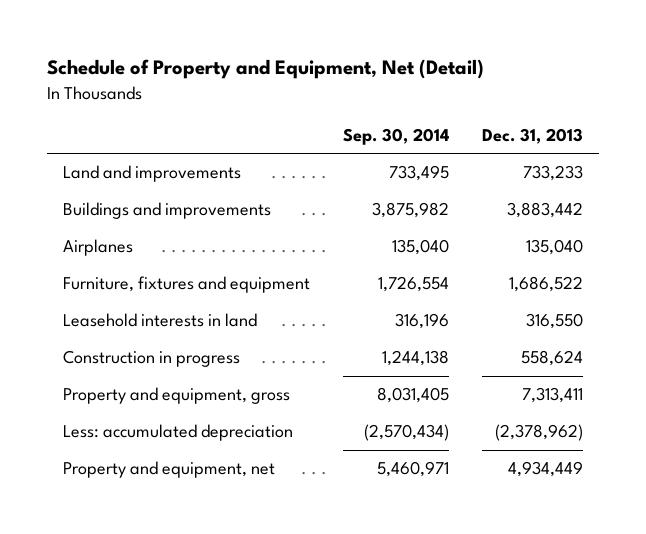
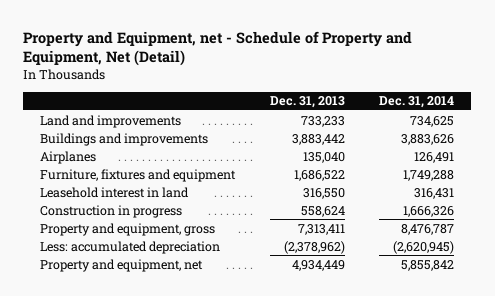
- Schedule of Property and Equipment, Net (Detail)
+ Property and Equipment, net - Schedule of Property and Equipment, Net (Detail)
- | Sep. 30, 2014 | Dec. 31, 2013
+ | Dec. 31, 2013 | Dec. 31, 2014
- Leasehold interests in land | 316,196 | 316,550
+ Leasehold interest in land | 316,550 | 316,431

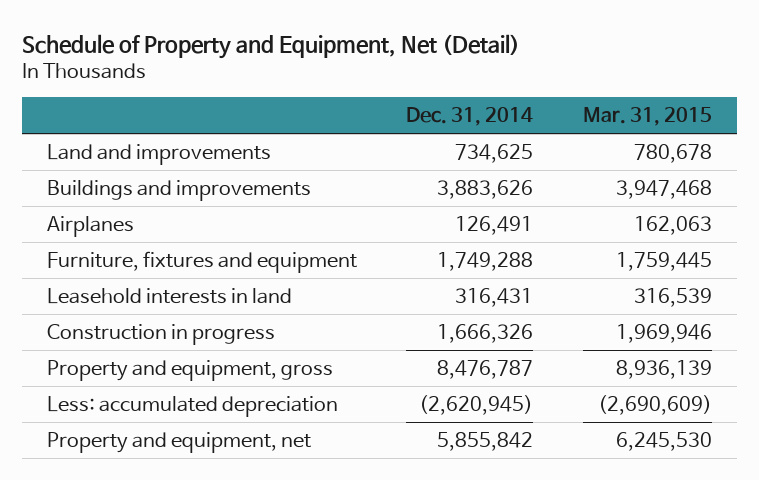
- Property and Equipment, net - Schedule of Property and Equipment, Net (Detail)
+ Schedule of Property and Equipment, Net (Detail)
- | Dec. 31, 2013 | Dec. 31, 2014
+ | Dec. 31, 2014 | Mar. 31, 2015
- Leasehold interest in land | 316,550 | 316,431
+ Leasehold interests in land | 316,431 | 316,539

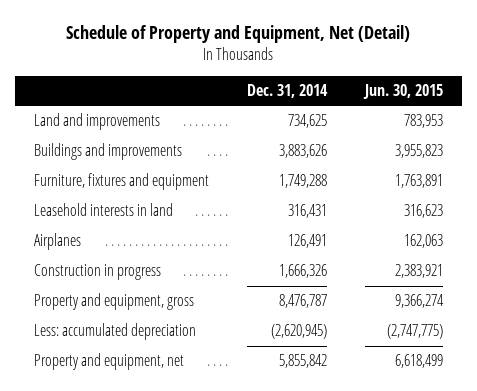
- | Dec. 31, 2014 | Mar. 31, 2015
+ | Dec. 31, 2014 | Jun. 30, 2015
moved down: Airplanes | 126,491 | 162,063

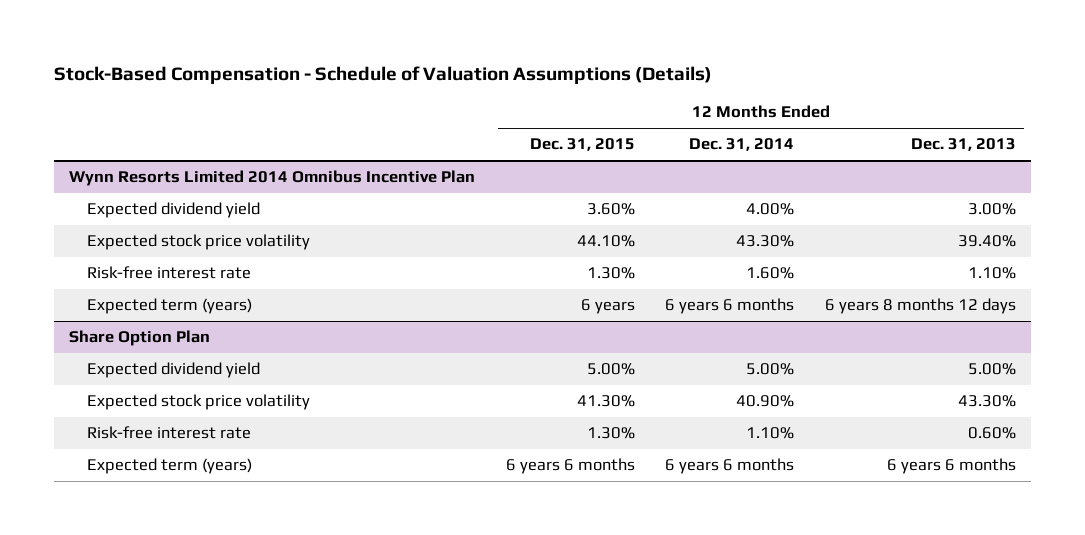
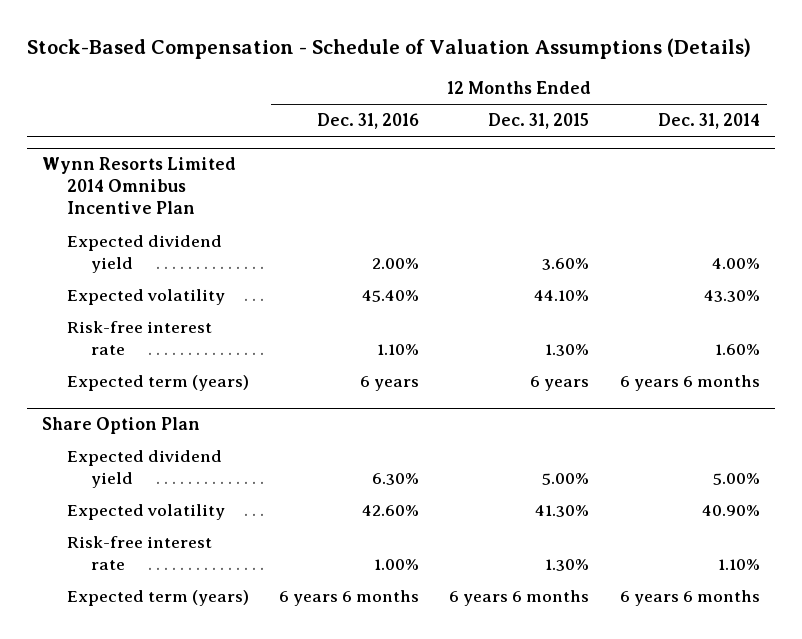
- | 12 Months Ended Dec. 31, 2015 | 12 Months Ended Dec. 31, 2014 | 12 Months Ended Dec. 31, 2013
+ | 12 Months Ended Dec. 31, 2016 | 12 Months Ended Dec. 31, 2015 | 12 Months Ended Dec. 31, 2014
@ Wynn Resorts Limited 2014 Omnibus Incentive Plan
- Expected stock price volatility | 44.10% | 43.30% | 39.40%
+ Expected volatility | 45.40% | 44.10% | 43.30%
@ Share Option Plan
- Expected stock price volatility | 41.30% | 40.90% | 43.30%
+ Expected volatility | 42.60% | 41.30% | 40.90%

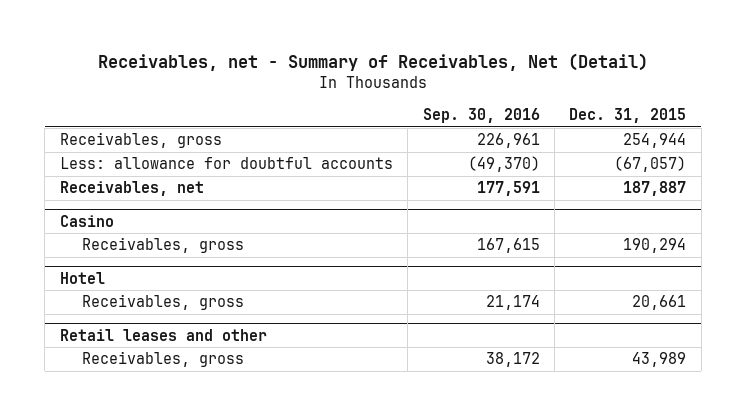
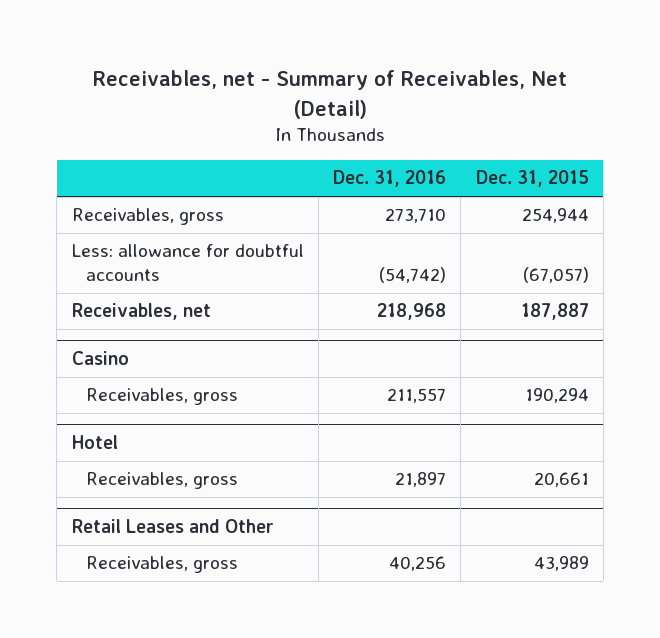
- | Sep. 30, 2016 | Dec. 31, 2015
+ | Dec. 31, 2016 | Dec. 31, 2015
- Retail leases and other
+ Retail Leases and Other

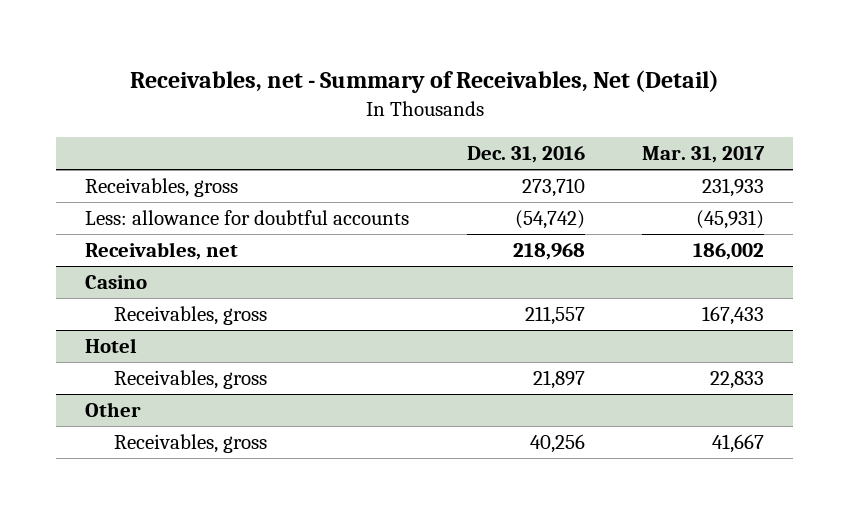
- | Dec. 31, 2016 | Dec. 31, 2015
+ | Dec. 31, 2016 | Mar. 31, 2017
- Retail Leases and Other
+ Other

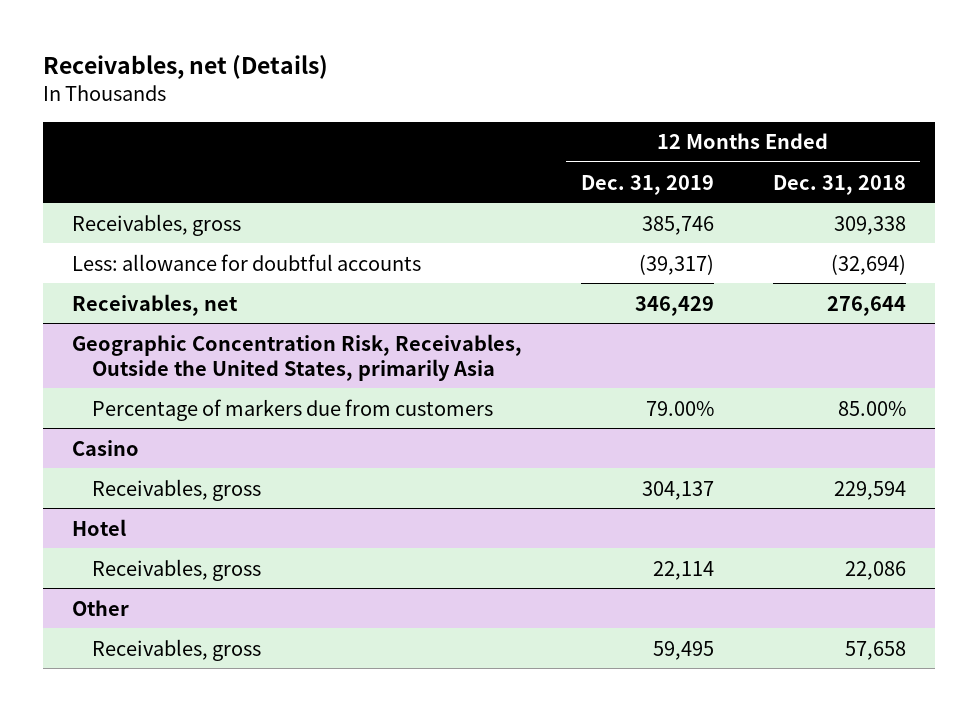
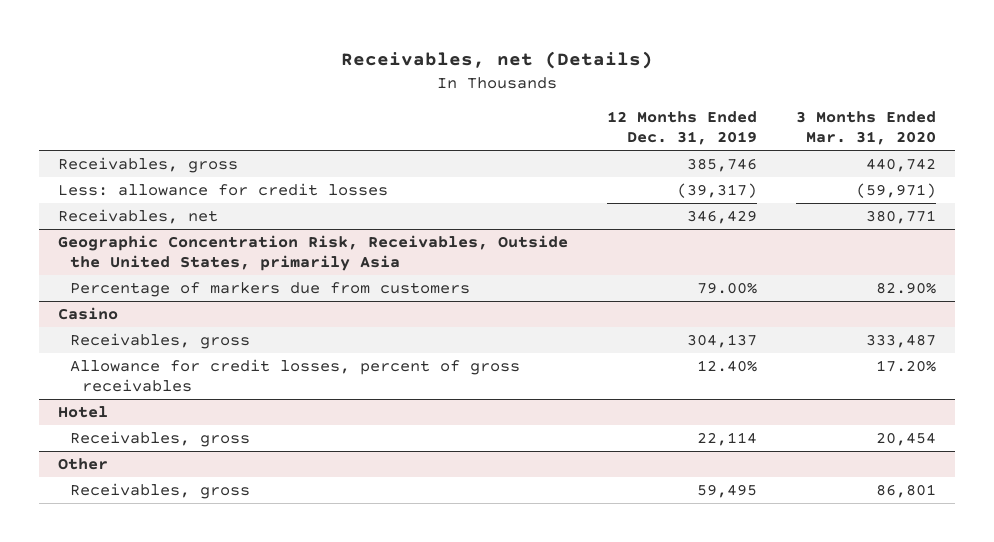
- | 12 Months Ended Dec. 31, 2019 | 12 Months Ended Dec. 31, 2018
+ | 12 Months Ended Dec. 31, 2019 | 3 Months Ended Mar. 31, 2020
- Less: allowance for doubtful accounts | (39,317) | (32,694)
+ Less: allowance for credit losses | (39,317) | (59,971)
@ Casino
+ Allowance for credit losses, percent of gross receivables | 12.40% | 17.20%

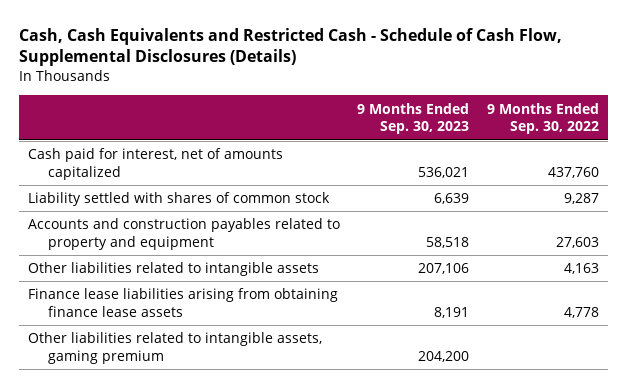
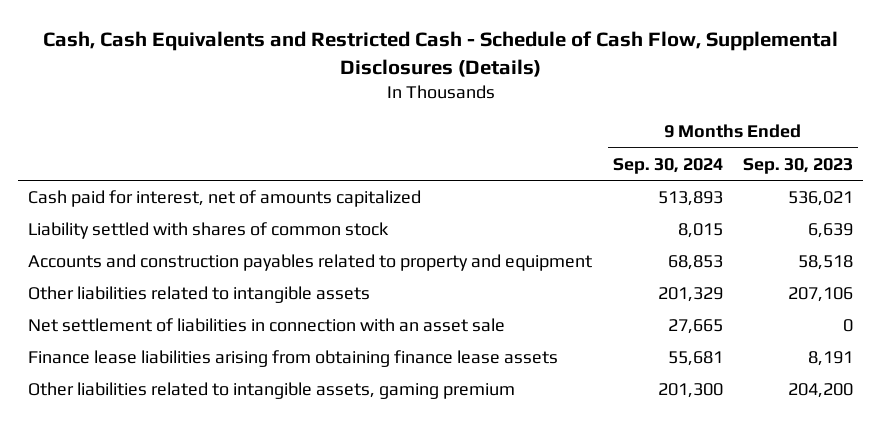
- | 9 Months Ended Sep. 30, 2023 | 9 Months Ended Sep. 30, 2022
+ | 9 Months Ended Sep. 30, 2024 | 9 Months Ended Sep. 30, 2023
+ Net settlement of liabilities in connection with an asset sale | 27,665 | 0

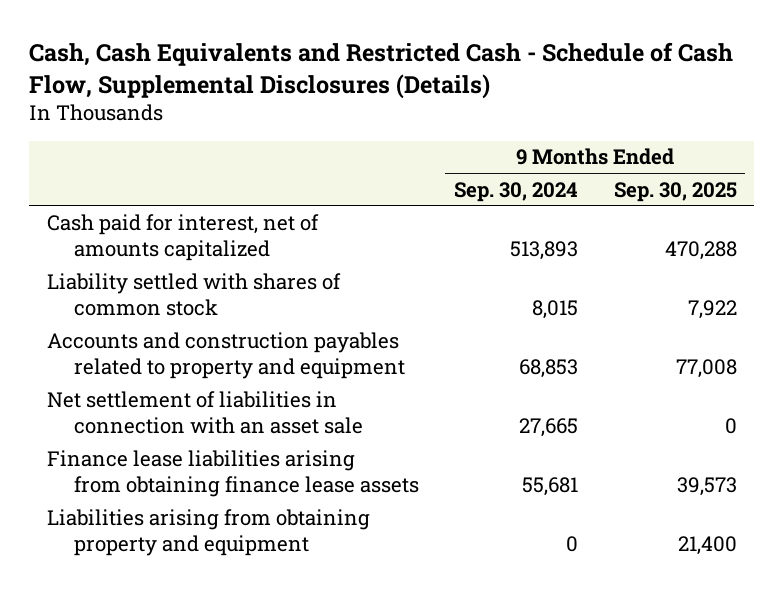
- | 9 Months Ended Sep. 30, 2024 | 9 Months Ended Sep. 30, 2023
+ | 9 Months Ended Sep. 30, 2024 | 9 Months Ended Sep. 30, 2025
- Other liabilities related to intangible assets | 201,329 | 207,106
- Other liabilities related to intangible assets, gaming premium | 201,300 | 204,200
+ Liabilities arising from obtaining property and equipment | 0 | 21,400

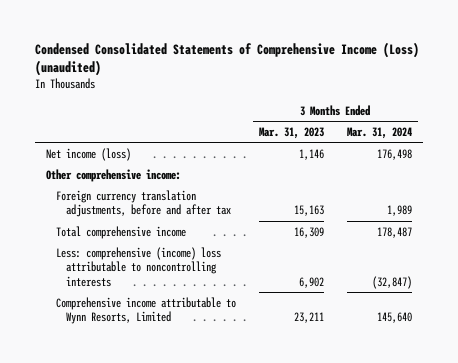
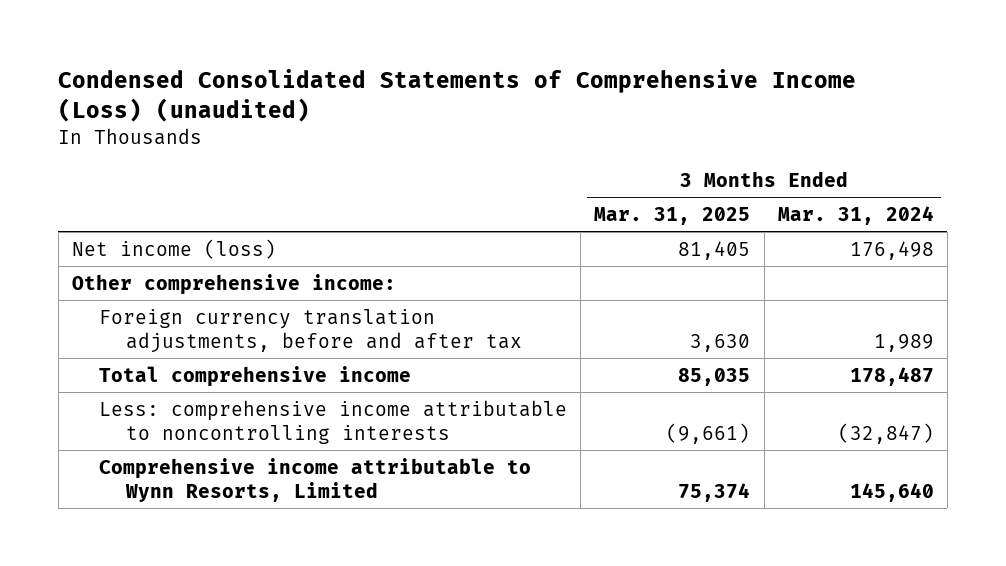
- | 3 Months Ended Mar. 31, 2023 | 3 Months Ended Mar. 31, 2024
+ | 3 Months Ended Mar. 31, 2025 | 3 Months Ended Mar. 31, 2024
- Less: comprehensive (income) loss attributable to noncontrolling interests | 6,902 | (32,847)
+ Less: comprehensive income attributable to noncontrolling interests | (9,661) | (32,847)

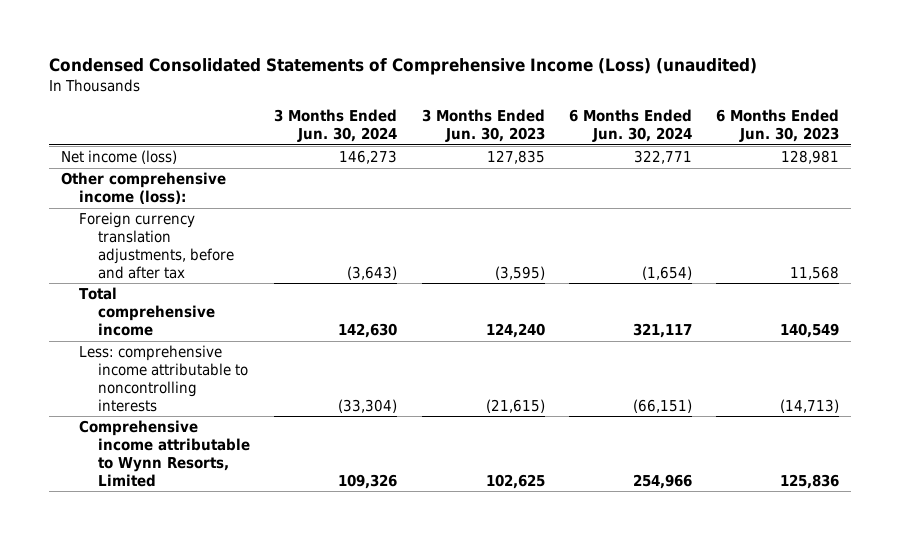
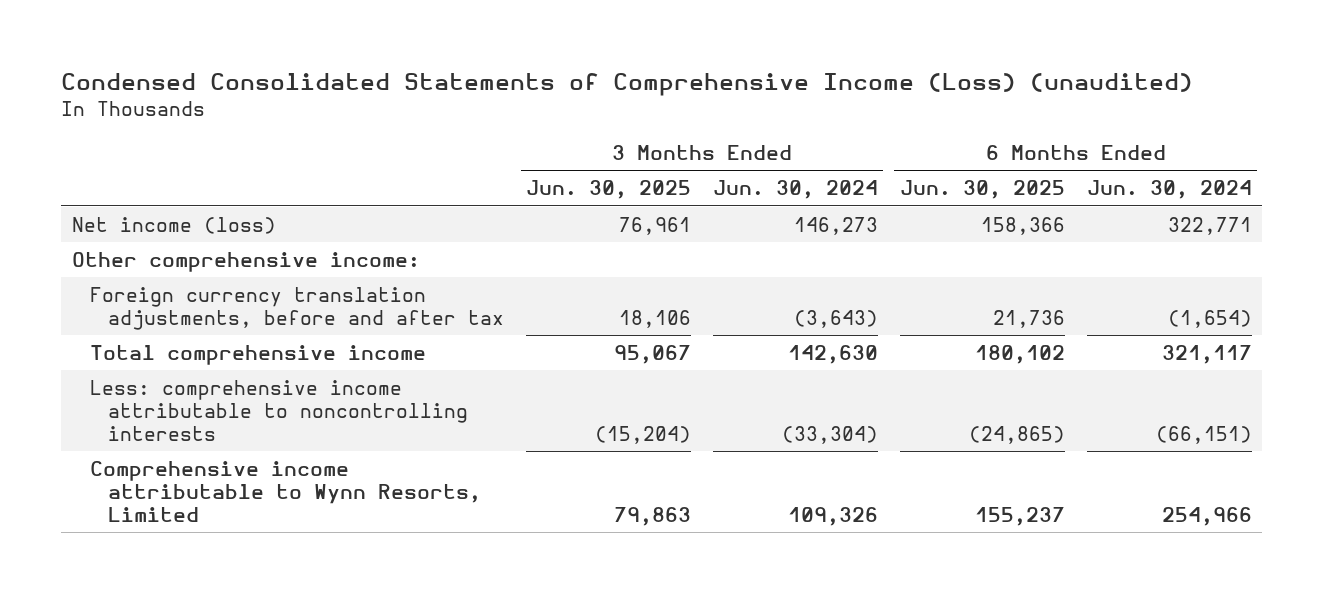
- | 3 Months Ended Jun. 30, 2024 | 3 Months Ended Jun. 30, 2023 | 6 Months Ended Jun. 30, 2024 | 6 Months Ended Jun. 30, 2023
+ | 3 Months Ended Jun. 30, 2025 | 3 Months Ended Jun. 30, 2024 | 6 Months Ended Jun. 30, 2025 | 6 Months Ended Jun. 30, 2024
- Other comprehensive income (loss):
+ Other comprehensive income:

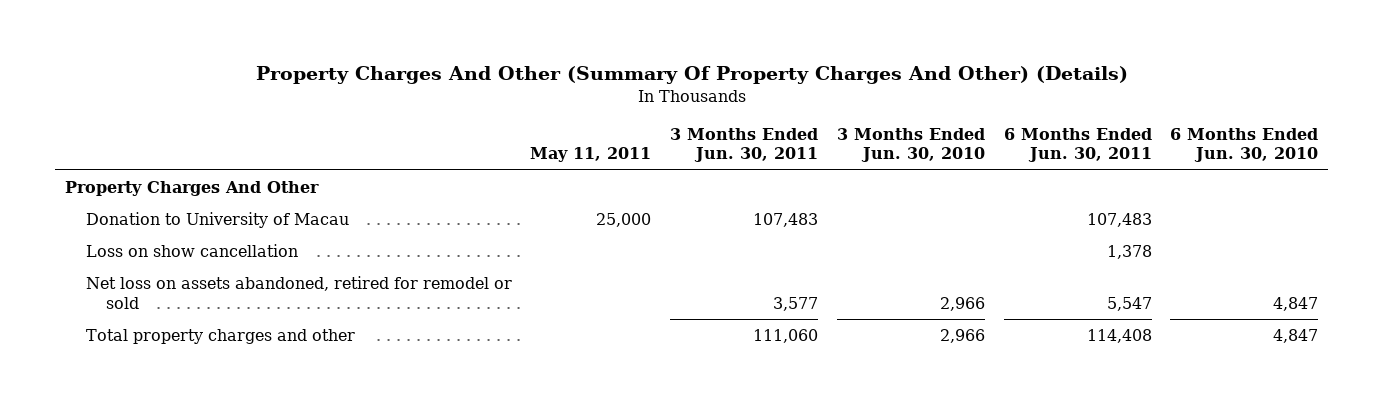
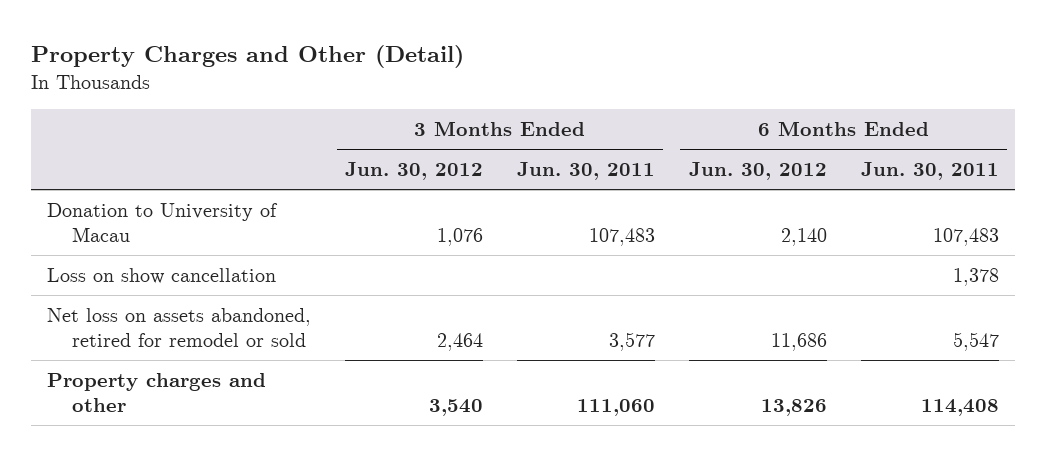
- Property Charges And Other (Summary Of Property Charges And Other) (Details)
+ Property Charges and Other (Detail)
- | May 11, 2011 | 3 Months Ended Jun. 30, 2011 | 3 Months Ended Jun. 30, 2010 | 6 Months Ended Jun. 30, 2011 | 6 Months Ended Jun. 30, 2010
+ | 3 Months Ended Jun. 30, 2012 | 3 Months Ended Jun. 30, 2011 | 6 Months Ended Jun. 30, 2012 | 6 Months Ended Jun. 30, 2011
- Property Charges And Other
- Total property charges and other | | 111,060 | 2,966 | 114,408 | 4,847
+ Property charges and other | 3,540 | 111,060 | 13,826 | 114,408

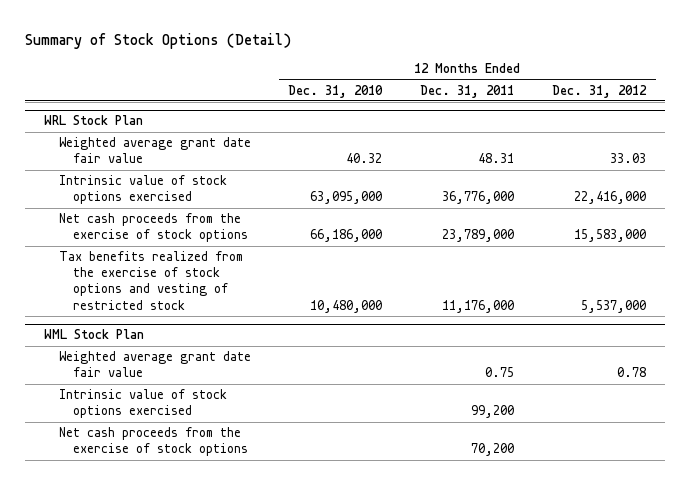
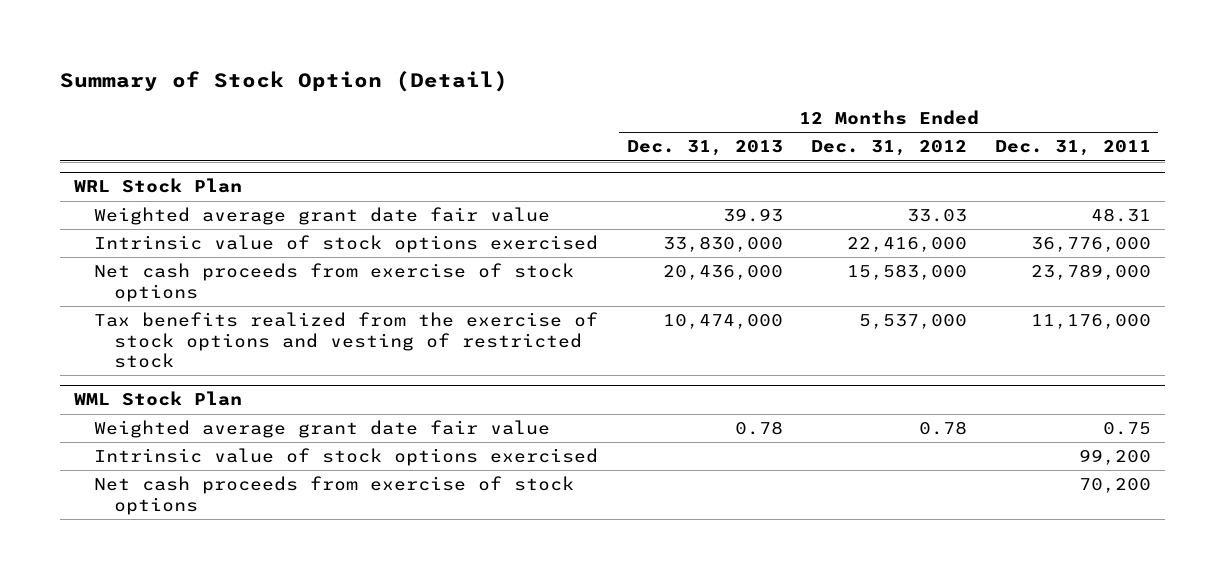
- Summary of Stock Options (Detail)
+ Summary of Stock Option (Detail)
- | 12 Months Ended Dec. 31, 2010 | 12 Months Ended Dec. 31, 2011 | 12 Months Ended Dec. 31, 2012
+ | 12 Months Ended Dec. 31, 2013 | 12 Months Ended Dec. 31, 2012 | 12 Months Ended Dec. 31, 2011
@ WRL Stock Plan
- Net cash proceeds from the exercise of stock options | 66,186,000 | 23,789,000 | 15,583,000
+ Net cash proceeds from exercise of stock options | 20,436,000 | 15,583,000 | 23,789,000
@ WML Stock Plan
- Net cash proceeds from the exercise of stock options | | 70,200 |
+ Net cash proceeds from exercise of stock options | | | 70,200

